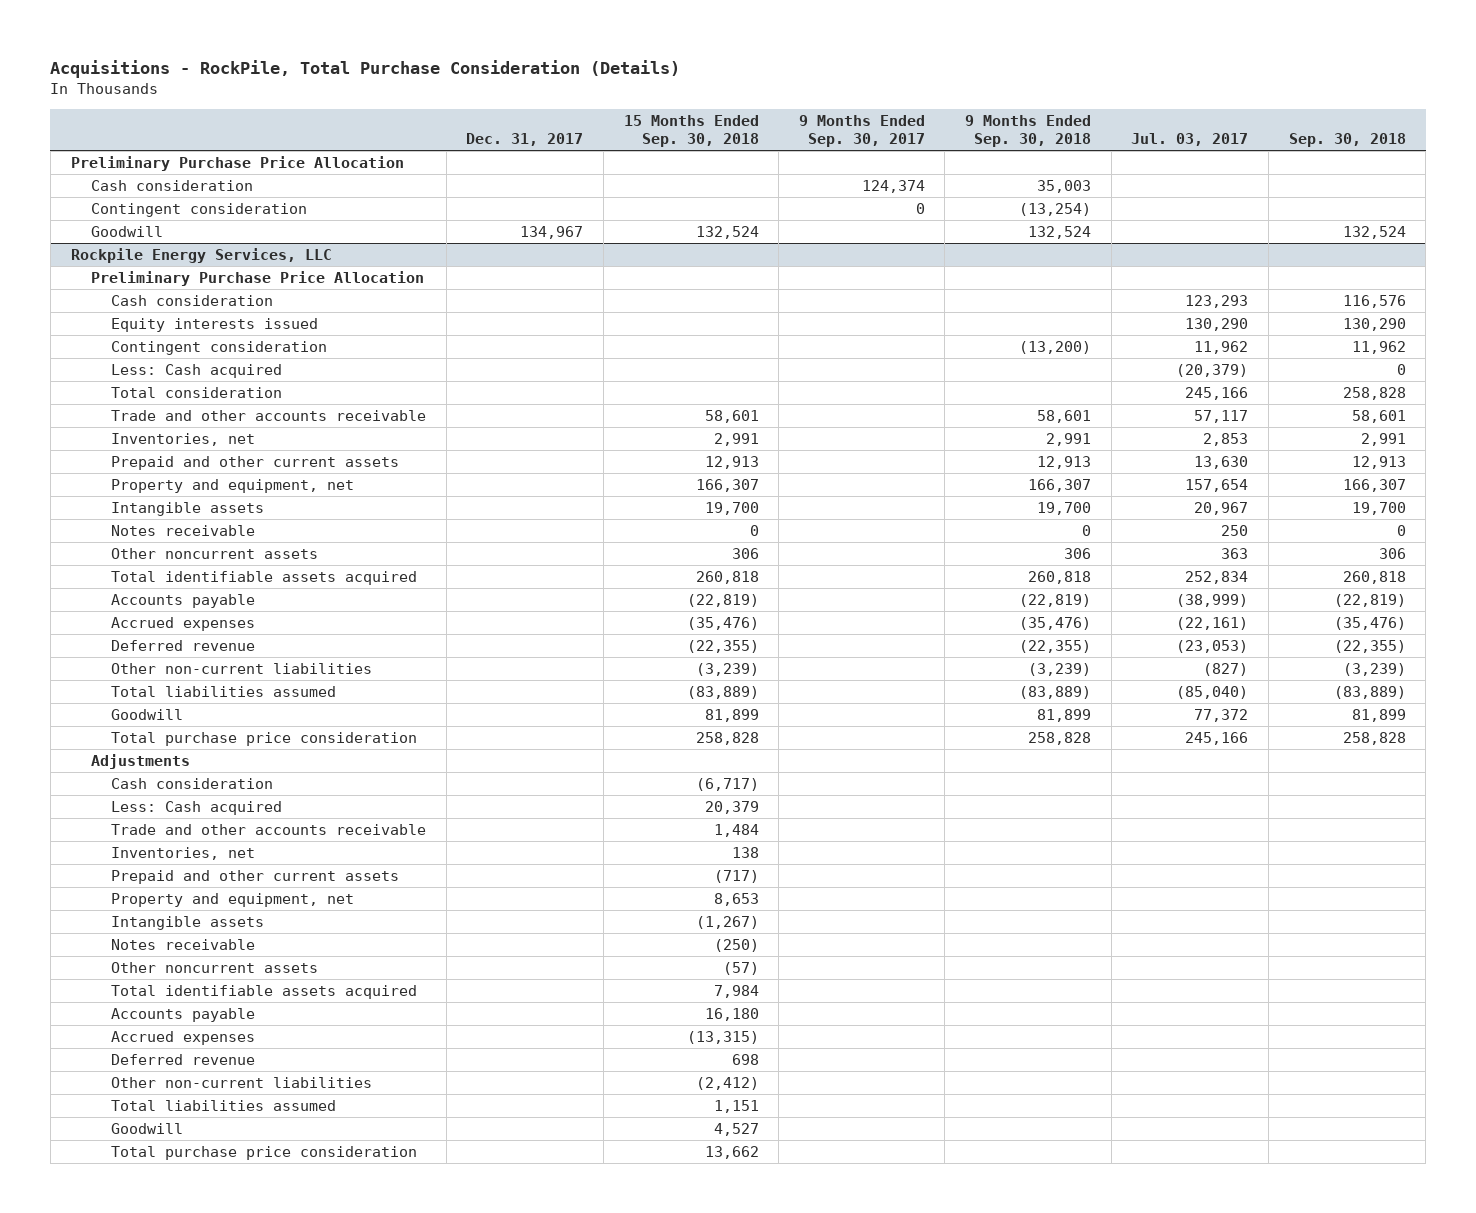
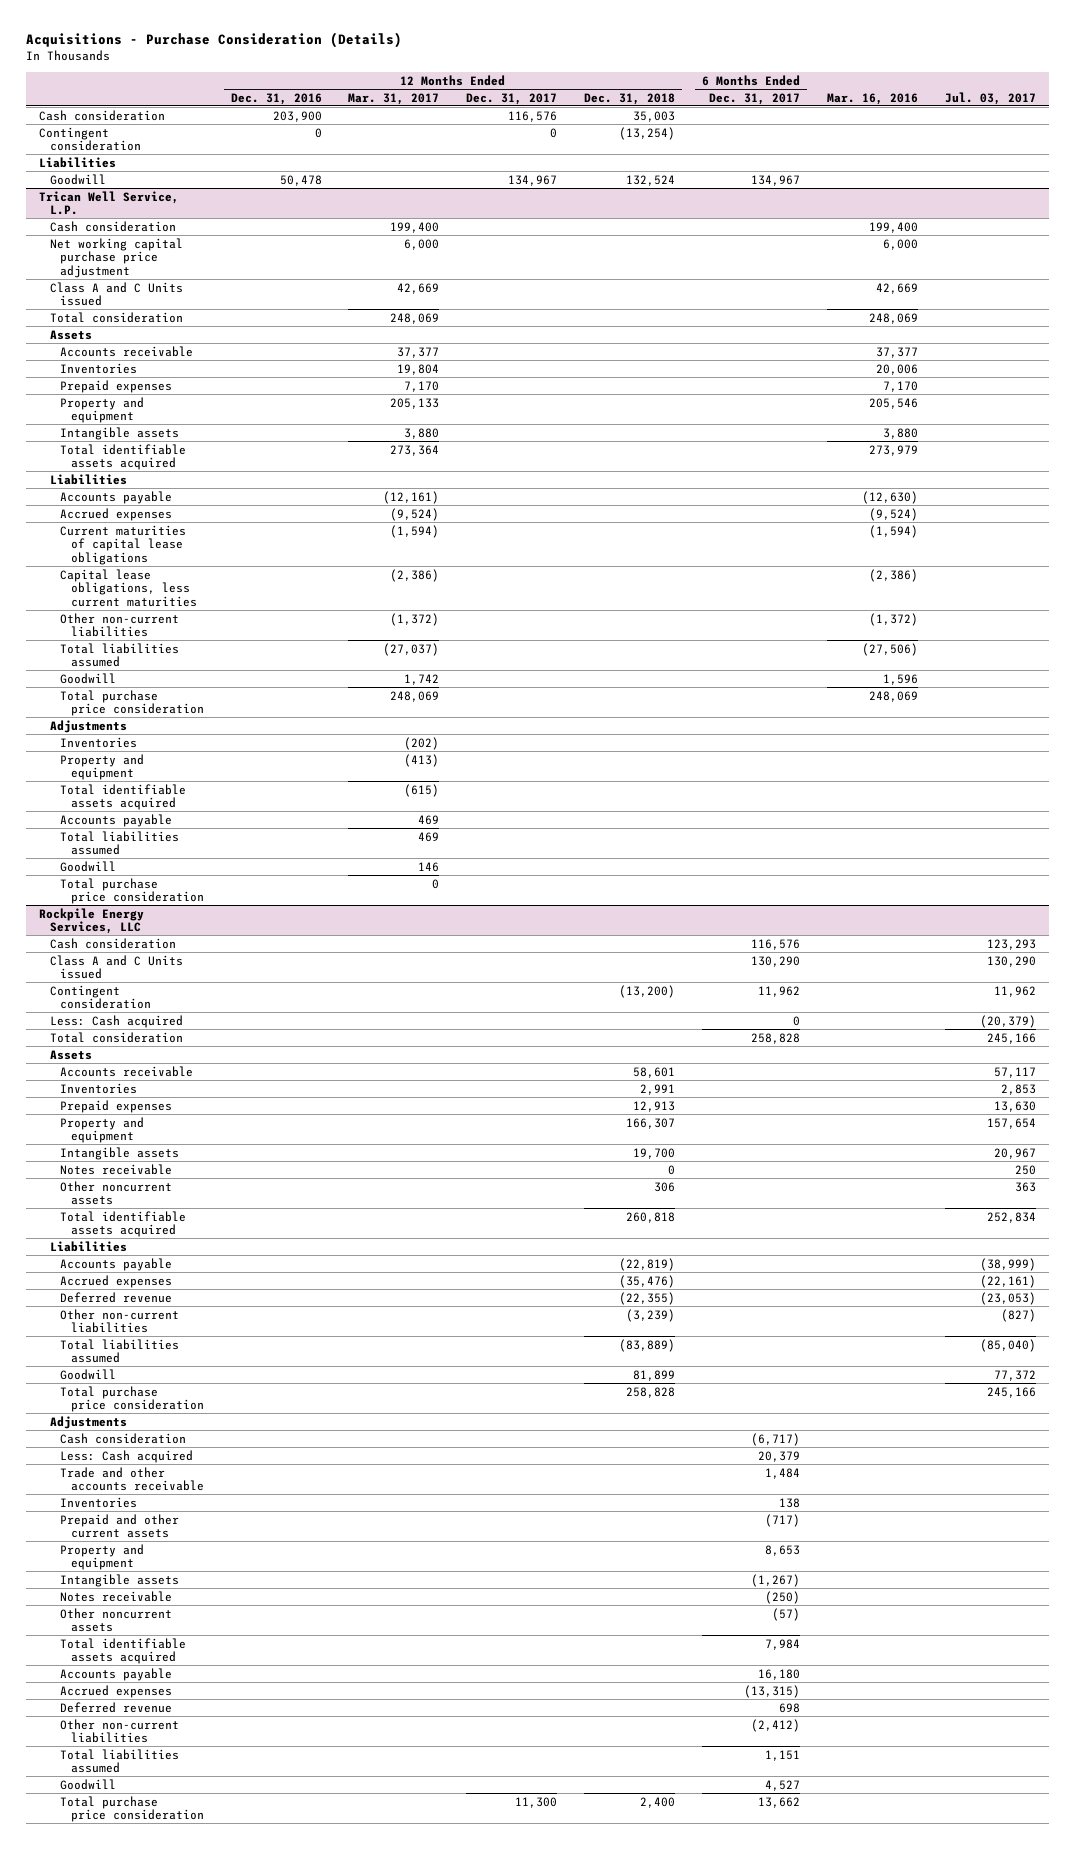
- Acquisitions - RockPile, Total Purchase Consideration (Details)
+ Acquisitions - Purchase Consideration (Details)
- | Dec. 31, 2017 | 15 Months Ended Sep. 30, 2018 | 9 Months Ended Sep. 30, 2017 | 9 Months Ended Sep. 30, 2018 | Jul. 03, 2017 | Sep. 30, 2018
+ | 12 Months Ended Dec. 31, 2016 | 12 Months Ended Mar. 31, 2017 | 12 Months Ended Dec. 31, 2017 | 12 Months Ended Dec. 31, 2018 | 6 Months Ended Dec. 31, 2017 | Mar. 16, 2016 | Jul. 03, 2017
- Preliminary Purchase Price Allocation
+ Liabilities
+ Trican Well Service, L.P.
+ Cash consideration | | 199,400 | | | | 199,400 |
+ Net working capital purchase price adjustment | | 6,000 | | | | 6,000 |
+ Class A and C Units issued | | 42,669 | | | | 42,669 |
+ Total consideration | | 248,069 | | | | 248,069 |
+ Assets
+ Accounts receivable | | 37,377 | | | | 37,377 |
+ Inventories | | 19,804 | | | | 20,006 |
+ Prepaid expenses | | 7,170 | | | | 7,170 |
+ Property and equipment | | 205,133 | | | | 205,546 |
+ Intangible assets | | 3,880 | | | | 3,880 |
+ Total identifiable assets acquired | | 273,364 | | | | 273,979 |
+ Liabilities
+ Accounts payable | | (12,161) | | | | (12,630) |
+ Accrued expenses | | (9,524) | | | | (9,524) |
+ Current maturities of capital lease obligations | | (1,594) | | | | (1,594) |
+ Capital lease obligations, less current maturities | | (2,386) | | | | (2,386) |
+ Other non-current liabilities | | (1,372) | | | | (1,372) |
+ Total liabilities assumed | | (27,037) | | | | (27,506) |
+ Goodwill | | 1,742 | | | | 1,596 |
+ Total purchase price consideration | | 248,069 | | | | 248,069 |
+ Adjustments
+ Inventories | | (202) | | | | |
+ Property and equipment | | (413) | | | | |
+ Total identifiable assets acquired | | (615) | | | | |
+ Accounts payable | | 469 | | | | |
+ Total liabilities assumed | | 469 | | | | |
+ Goodwill | | 146 | | | | |
+ Total purchase price consideration | | 0 | | | | |
@ Rockpile Energy Services, LLC
- Preliminary Purchase Price Allocation
- Equity interests issued | | | | | 130,290 | 130,290
+ Class A and C Units issued | | | | | 130,290 | | 130,290
- Trade and other accounts receivable | | 58,601 | | 58,601 | 57,117 | 58,601
- Inventories, net | | 2,991 | | 2,991 | 2,853 | 2,991
- Prepaid and other current assets | | 12,913 | | 12,913 | 13,630 | 12,913
- Property and equipment, net | | 166,307 | | 166,307 | 157,654 | 166,307
+ Assets
+ Accounts receivable | | | | 58,601 | | | 57,117
+ Inventories | | | | 2,991 | | | 2,853
+ Prepaid expenses | | | | 12,913 | | | 13,630
+ Property and equipment | | | | 166,307 | | | 157,654
+ Liabilities
- Inventories, net | | 138 | | | |
+ Inventories | | | | | 138 | |
- Property and equipment, net | | 8,653 | | | |
+ Property and equipment | | | | | 8,653 | |

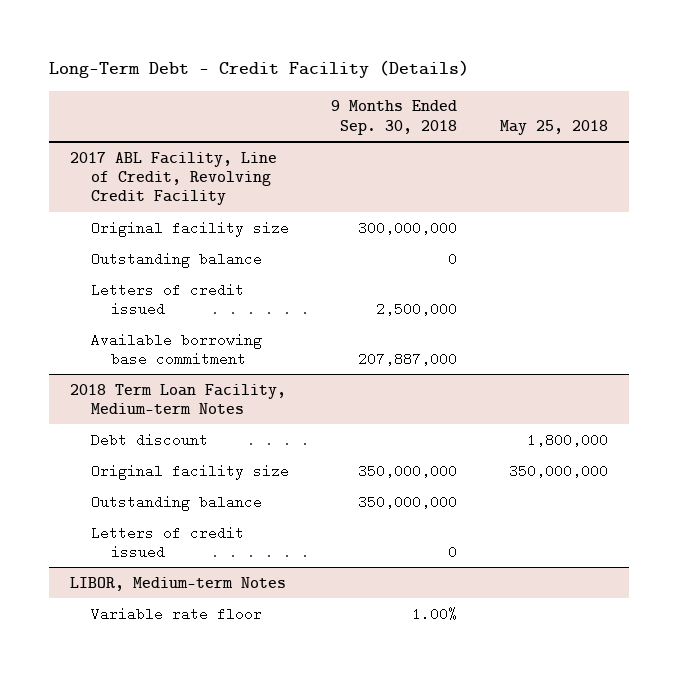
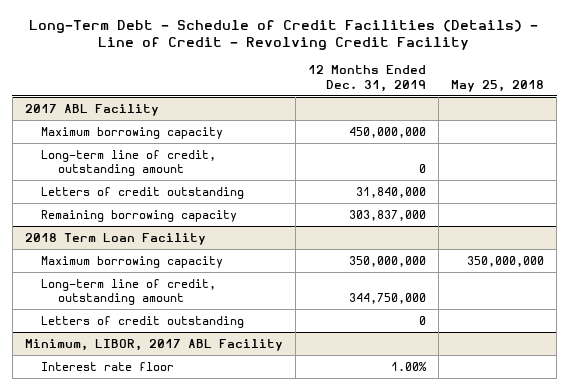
- Long-Term Debt - Credit Facility (Details)
+ Long-Term Debt - Schedule of Credit Facilities (Details) - Line of Credit - Revolving Credit Facility
- | 9 Months Ended Sep. 30, 2018 | May 25, 2018
+ | 12 Months Ended Dec. 31, 2019 | May 25, 2018
- 2017 ABL Facility, Line of Credit, Revolving Credit Facility
- Original facility size | 300,000,000 |
- Outstanding balance | 0 |
- Letters of credit issued | 2,500,000 |
- Available borrowing base commitment | 207,887,000 |
- 2018 Term Loan Facility, Medium-term Notes
- Debt discount | | 1,800,000
- Original facility size | 350,000,000 | 350,000,000
- Outstanding balance | 350,000,000 |
- Letters of credit issued | 0 |
- LIBOR, Medium-term Notes
- Variable rate floor | 1.00% |
+ 2017 ABL Facility
+ Maximum borrowing capacity | 450,000,000 |
+ Long-term line of credit, outstanding amount | 0 |
+ Letters of credit outstanding | 31,840,000 |
+ Remaining borrowing capacity | 303,837,000 |
+ 2018 Term Loan Facility
+ Maximum borrowing capacity | 350,000,000 | 350,000,000
+ Long-term line of credit, outstanding amount | 344,750,000 |
+ Letters of credit outstanding | 0 |
+ Minimum, LIBOR, 2017 ABL Facility
+ Interest rate floor | 1.00% |

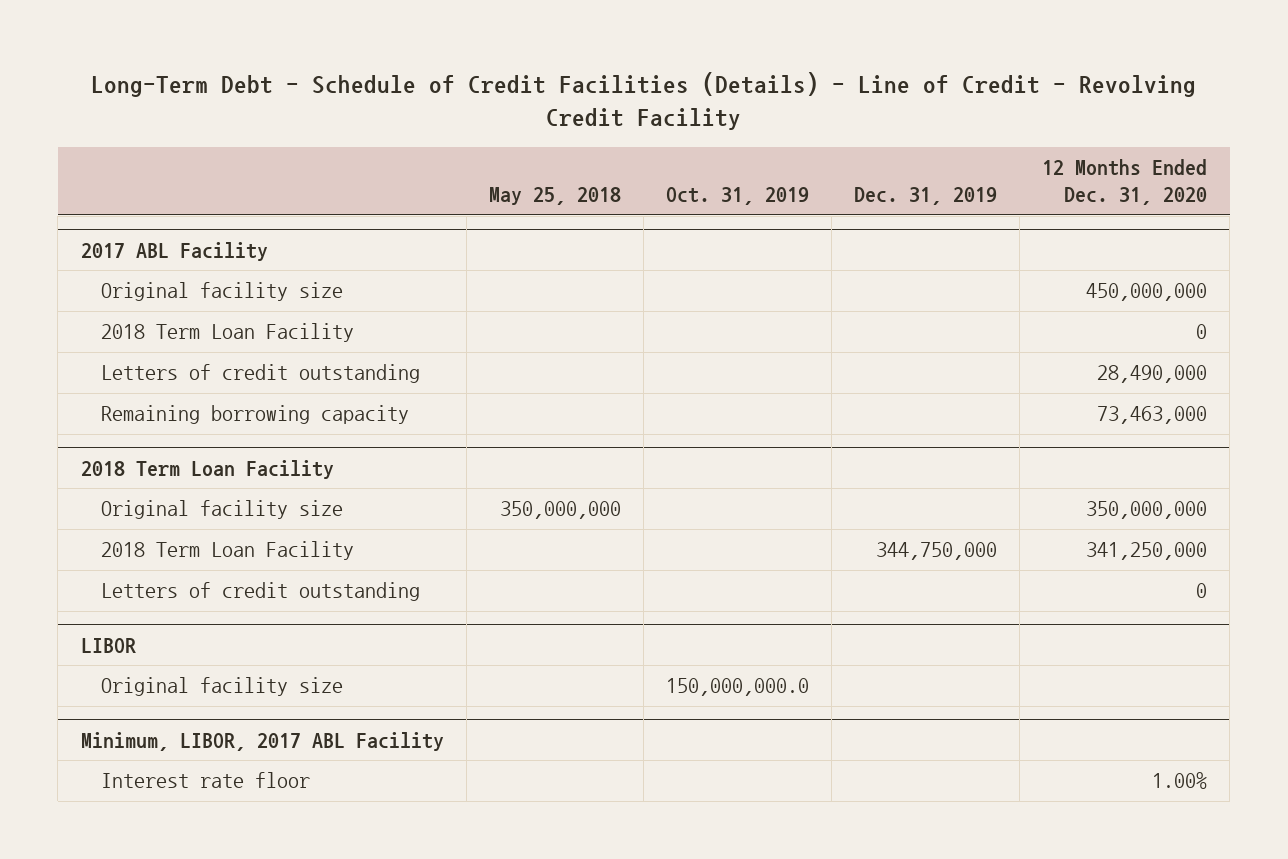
- | 12 Months Ended Dec. 31, 2019 | May 25, 2018
+ | May 25, 2018 | Oct. 31, 2019 | Dec. 31, 2019 | 12 Months Ended Dec. 31, 2020
@ 2017 ABL Facility
- Maximum borrowing capacity | 450,000,000 |
- Long-term line of credit, outstanding amount | 0 |
+ Original facility size | | | | 450,000,000
+ 2018 Term Loan Facility | | | | 0
@ 2018 Term Loan Facility
- Maximum borrowing capacity | 350,000,000 | 350,000,000
- Long-term line of credit, outstanding amount | 344,750,000 |
+ Original facility size | 350,000,000 | | | 350,000,000
+ 2018 Term Loan Facility | | | 344,750,000 | 341,250,000
+ LIBOR
+ Original facility size | | 150,000,000.0 | |

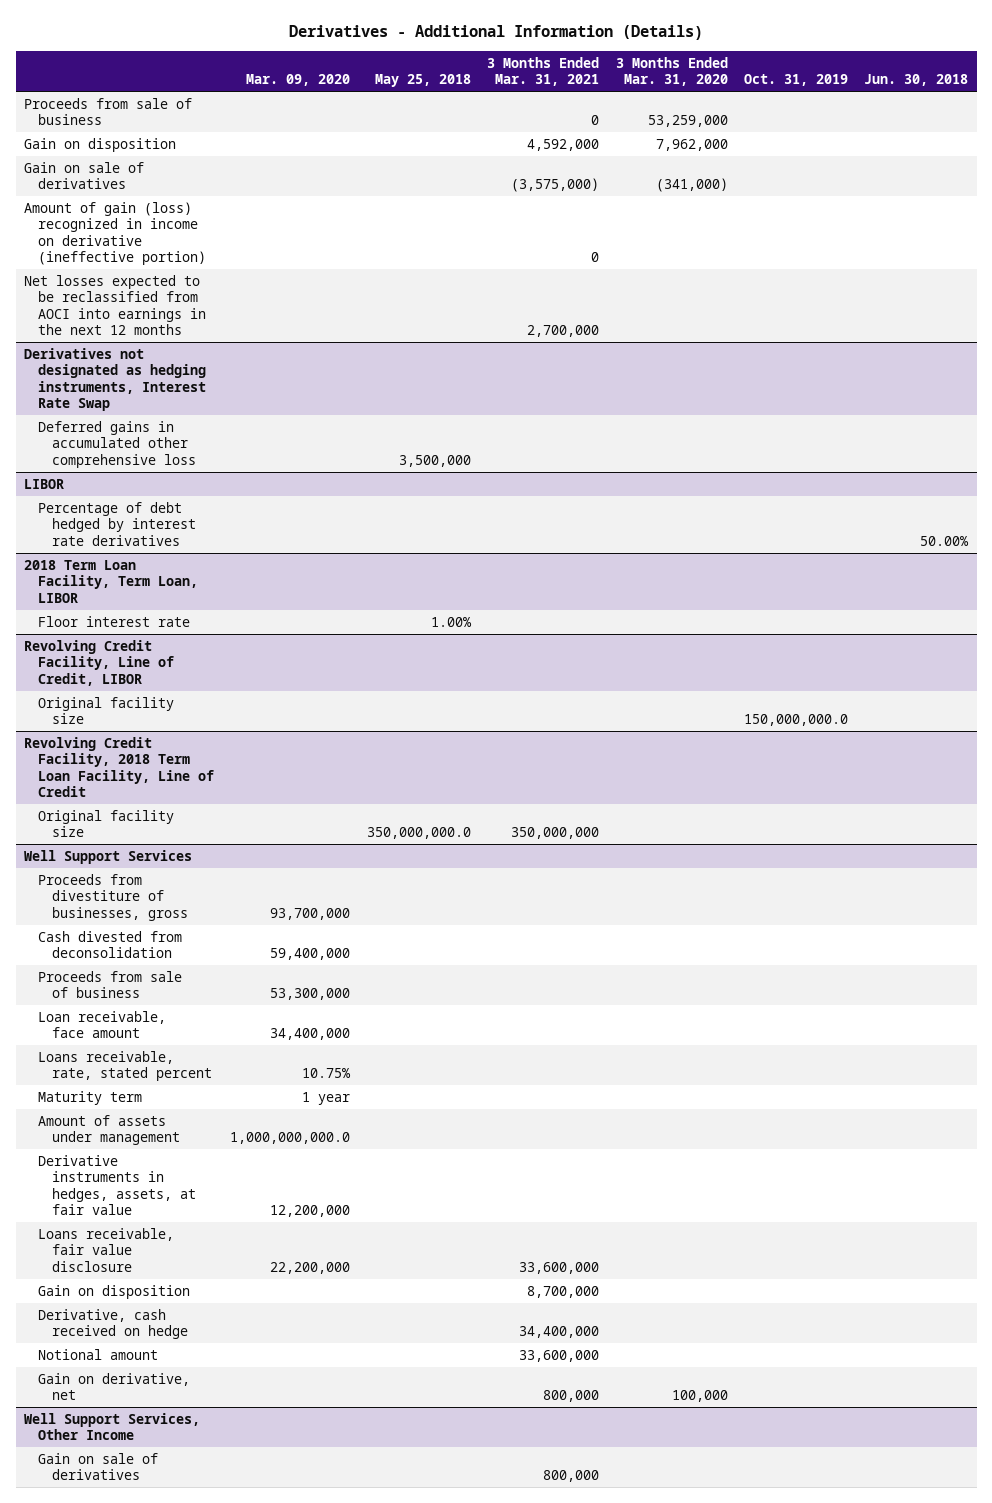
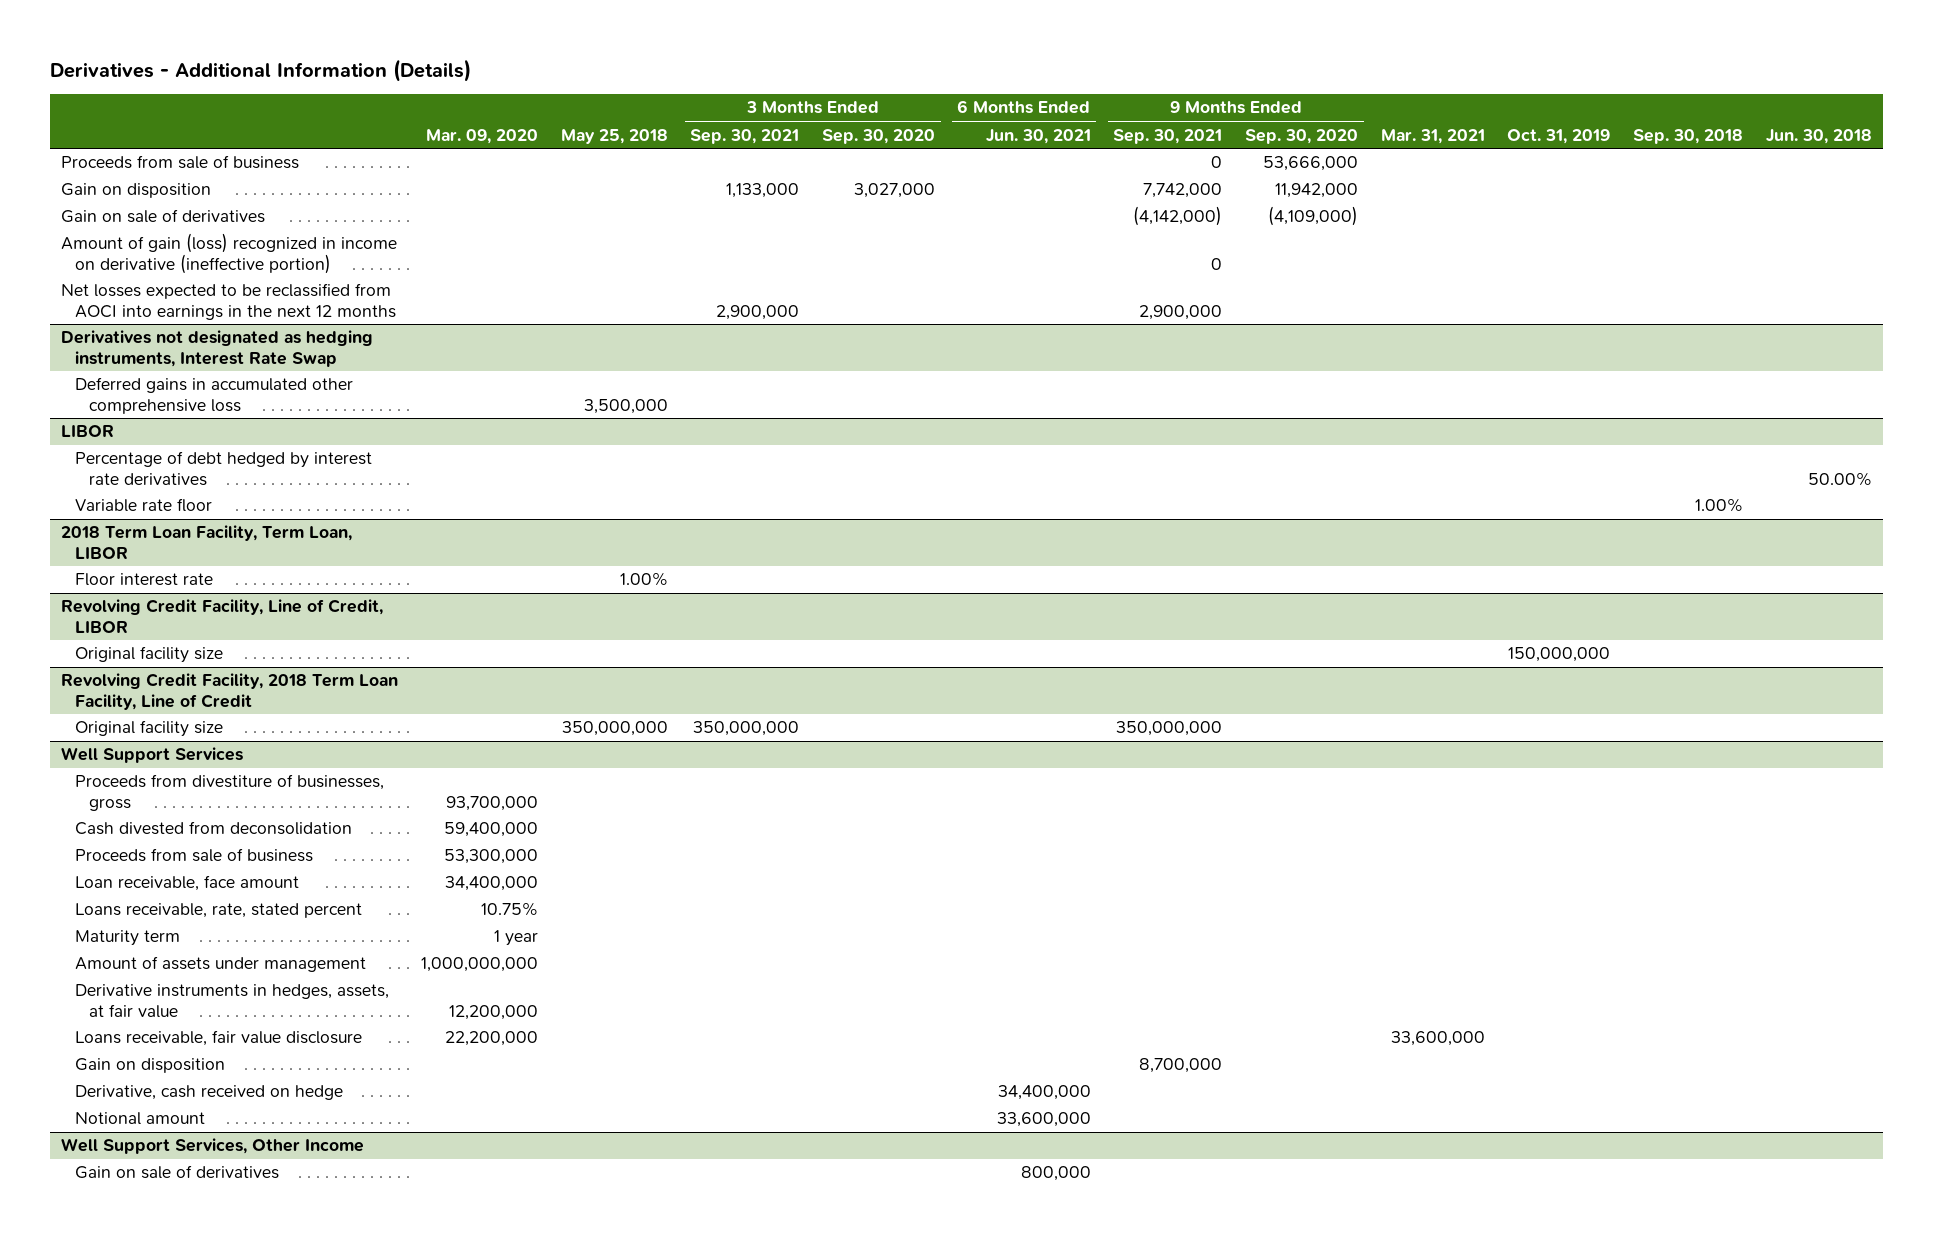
- | Mar. 09, 2020 | May 25, 2018 | 3 Months Ended Mar. 31, 2021 | 3 Months Ended Mar. 31, 2020 | Oct. 31, 2019 | Jun. 30, 2018
+ | Mar. 09, 2020 | May 25, 2018 | 3 Months Ended Sep. 30, 2021 | 3 Months Ended Sep. 30, 2020 | 6 Months Ended Jun. 30, 2021 | 9 Months Ended Sep. 30, 2021 | 9 Months Ended Sep. 30, 2020 | Mar. 31, 2021 | Oct. 31, 2019 | Sep. 30, 2018 | Jun. 30, 2018
@ LIBOR
+ Variable rate floor | | | | | | | | | | 1.00% |
@ Revolving Credit Facility, Line of Credit, LIBOR
- Original facility size | | | | | 150,000,000.0 |
+ Original facility size | | | | | | | | | 150,000,000 | |
@ Revolving Credit Facility, 2018 Term Loan Facility, Line of Credit
- Original facility size | | 350,000,000.0 | 350,000,000 | | |
+ Original facility size | | 350,000,000 | 350,000,000 | | | 350,000,000 | | | | |
@ Well Support Services
- Amount of assets under management | 1,000,000,000.0 | | | | |
+ Amount of assets under management | 1,000,000,000 | | | | | | | | | |
- Gain on derivative, net | | | 800,000 | 100,000 | |

